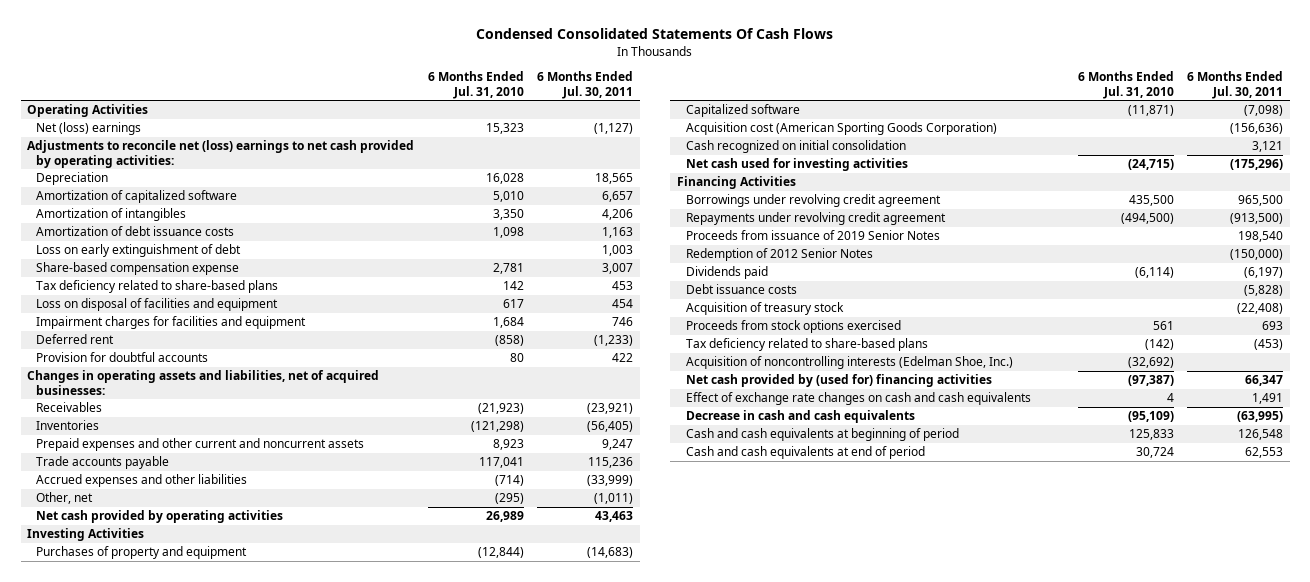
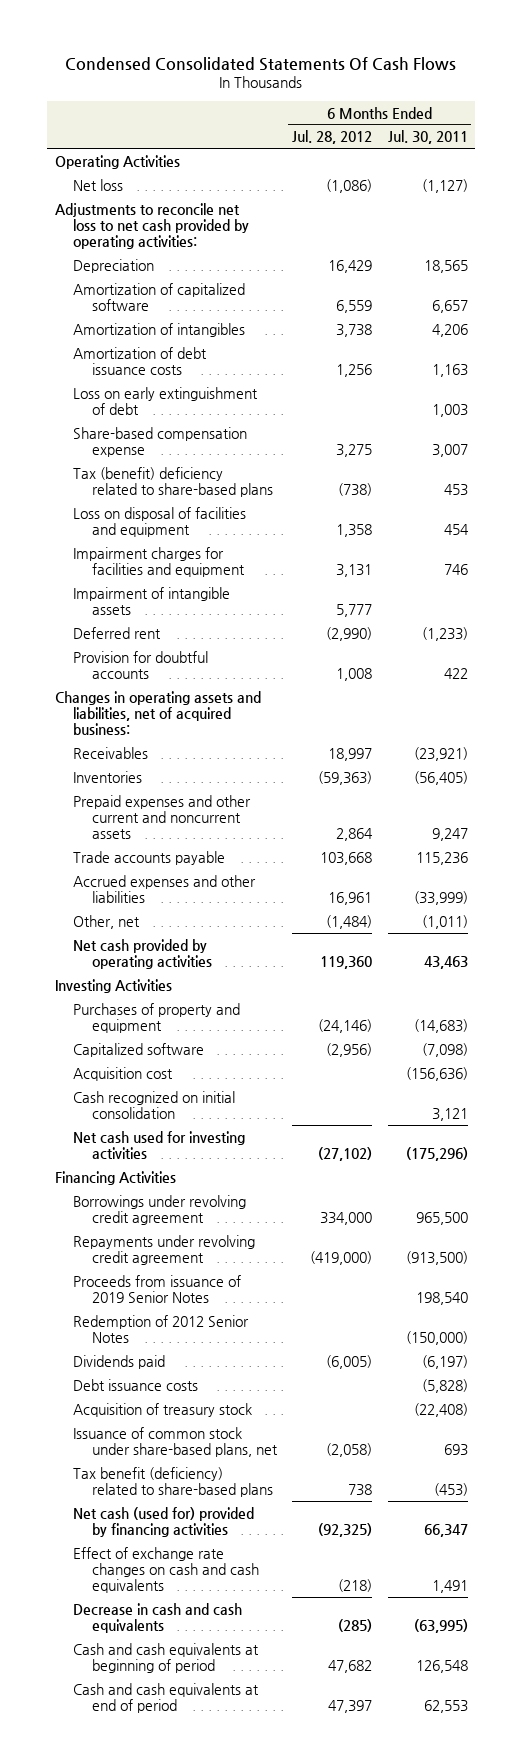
- | 6 Months Ended Jul. 31, 2010 | 6 Months Ended Jul. 30, 2011
+ | 6 Months Ended Jul. 28, 2012 | 6 Months Ended Jul. 30, 2011
- Net (loss) earnings | 15,323 | (1,127)
- Adjustments to reconcile net (loss) earnings to net cash provided by operating activities:
+ Net loss | (1,086) | (1,127)
+ Adjustments to reconcile net loss to net cash provided by operating activities:
- Tax deficiency related to share-based plans | 142 | 453
+ Tax (benefit) deficiency related to share-based plans | (738) | 453
+ Impairment of intangible assets | 5,777 |
- Changes in operating assets and liabilities, net of acquired businesses:
+ Changes in operating assets and liabilities, net of acquired business:
- Acquisition cost (American Sporting Goods Corporation) | | (156,636)
+ Acquisition cost | | (156,636)
- Proceeds from stock options exercised | 561 | 693
- Tax deficiency related to share-based plans | (142) | (453)
- Acquisition of noncontrolling interests (Edelman Shoe, Inc.) | (32,692) |
- Net cash provided by (used for) financing activities | (97,387) | 66,347
+ Issuance of common stock under share-based plans, net | (2,058) | 693
+ Tax benefit (deficiency) related to share-based plans | 738 | (453)
+ Net cash (used for) provided by financing activities | (92,325) | 66,347

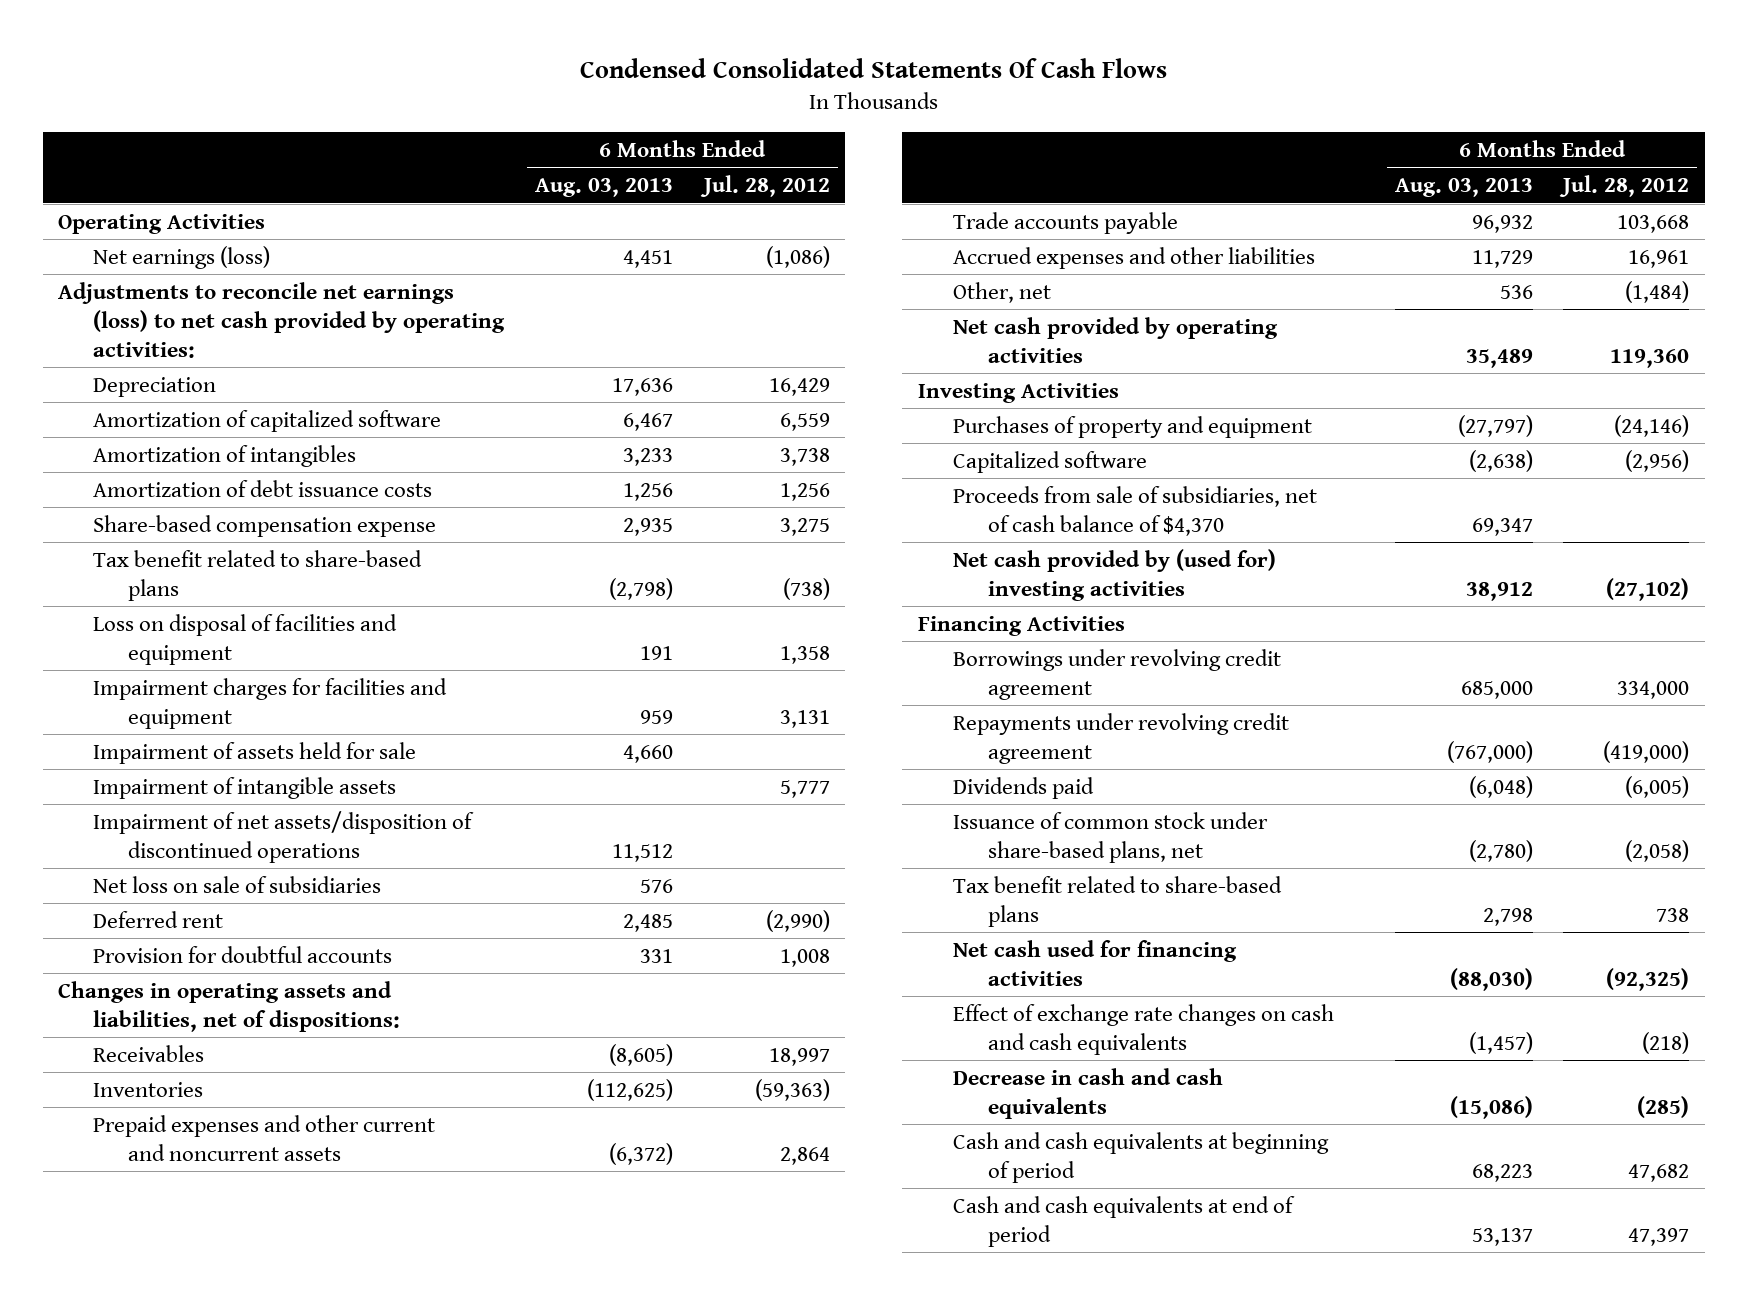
- | 6 Months Ended Jul. 28, 2012 | 6 Months Ended Jul. 30, 2011
+ | 6 Months Ended Aug. 03, 2013 | 6 Months Ended Jul. 28, 2012
- Net loss | (1,086) | (1,127)
- Adjustments to reconcile net loss to net cash provided by operating activities:
+ Net earnings (loss) | 4,451 | (1,086)
+ Adjustments to reconcile net earnings (loss) to net cash provided by operating activities:
- Loss on early extinguishment of debt | | 1,003
- Tax (benefit) deficiency related to share-based plans | (738) | 453
+ Tax benefit related to share-based plans | (2,798) | (738)
+ Impairment of assets held for sale | 4,660 |
+ Impairment of net assets/disposition of discontinued operations | 11,512 |
+ Net loss on sale of subsidiaries | 576 |
- Changes in operating assets and liabilities, net of acquired business:
+ Changes in operating assets and liabilities, net of dispositions:
- Acquisition cost | | (156,636)
- Cash recognized on initial consolidation | | 3,121
- Net cash used for investing activities | (27,102) | (175,296)
+ Proceeds from sale of subsidiaries, net of cash balance of $4,370 | 69,347 |
+ Net cash provided by (used for) investing activities | 38,912 | (27,102)
- Proceeds from issuance of 2019 Senior Notes | | 198,540
- Redemption of 2012 Senior Notes | | (150,000)
- Debt issuance costs | | (5,828)
- Acquisition of treasury stock | | (22,408)
- Tax benefit (deficiency) related to share-based plans | 738 | (453)
- Net cash (used for) provided by financing activities | (92,325) | 66,347
+ Tax benefit related to share-based plans | 2,798 | 738
+ Net cash used for financing activities | (88,030) | (92,325)

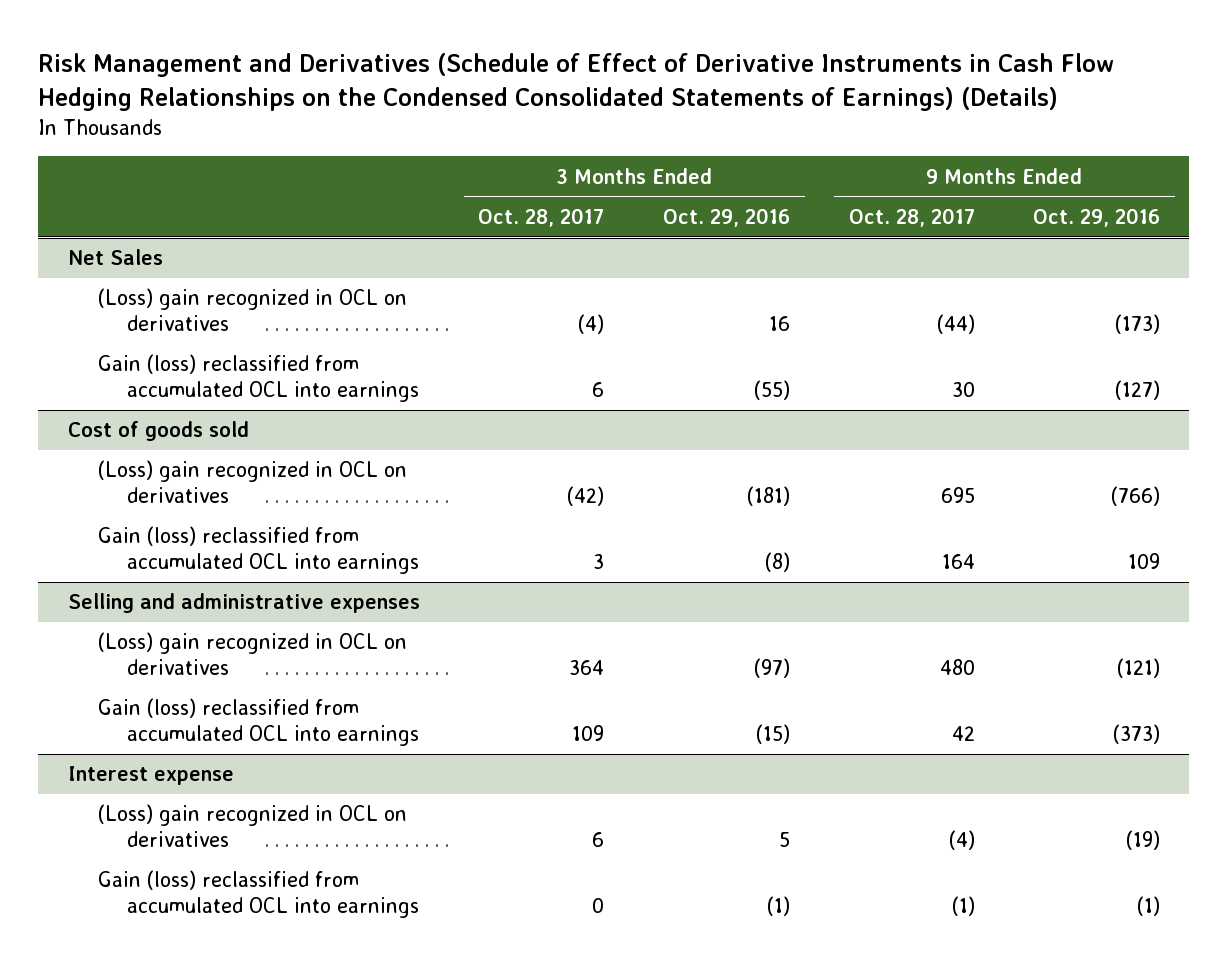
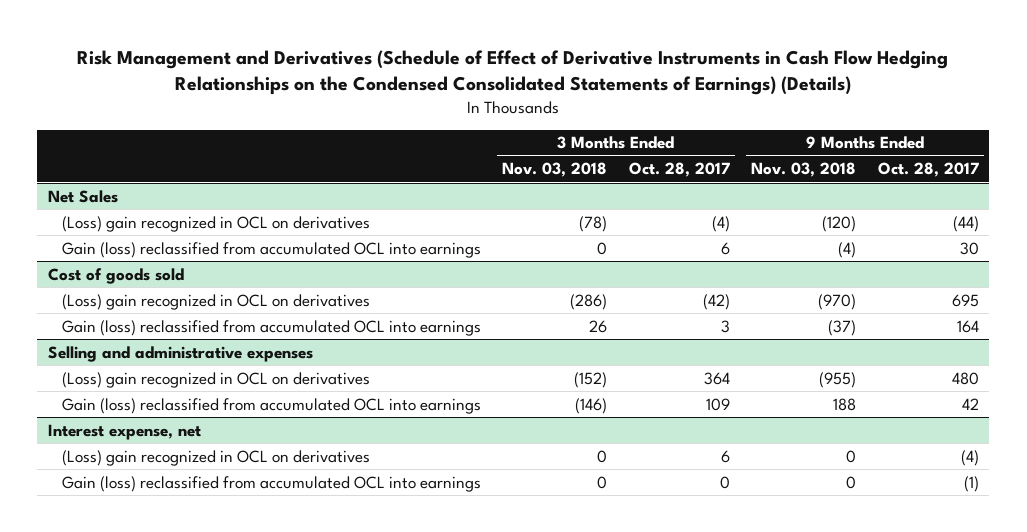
- | 3 Months Ended Oct. 28, 2017 | 3 Months Ended Oct. 29, 2016 | 9 Months Ended Oct. 28, 2017 | 9 Months Ended Oct. 29, 2016
+ | 3 Months Ended Nov. 03, 2018 | 3 Months Ended Oct. 28, 2017 | 9 Months Ended Nov. 03, 2018 | 9 Months Ended Oct. 28, 2017
- Interest expense
+ Interest expense, net

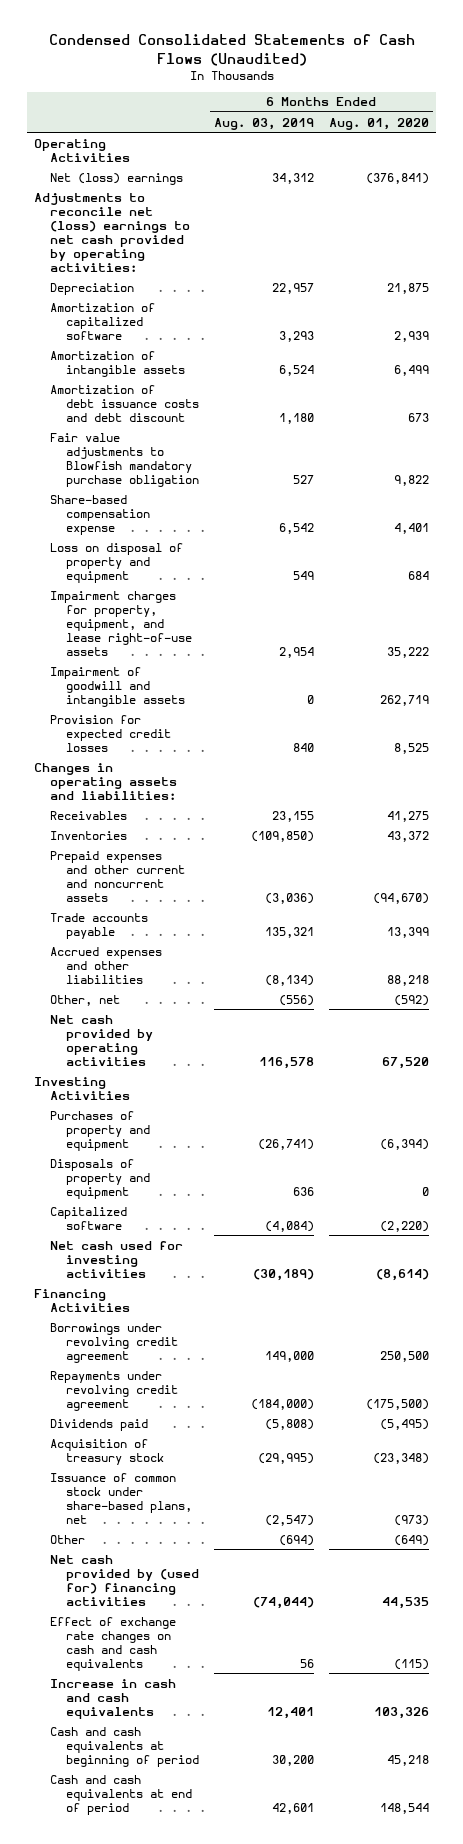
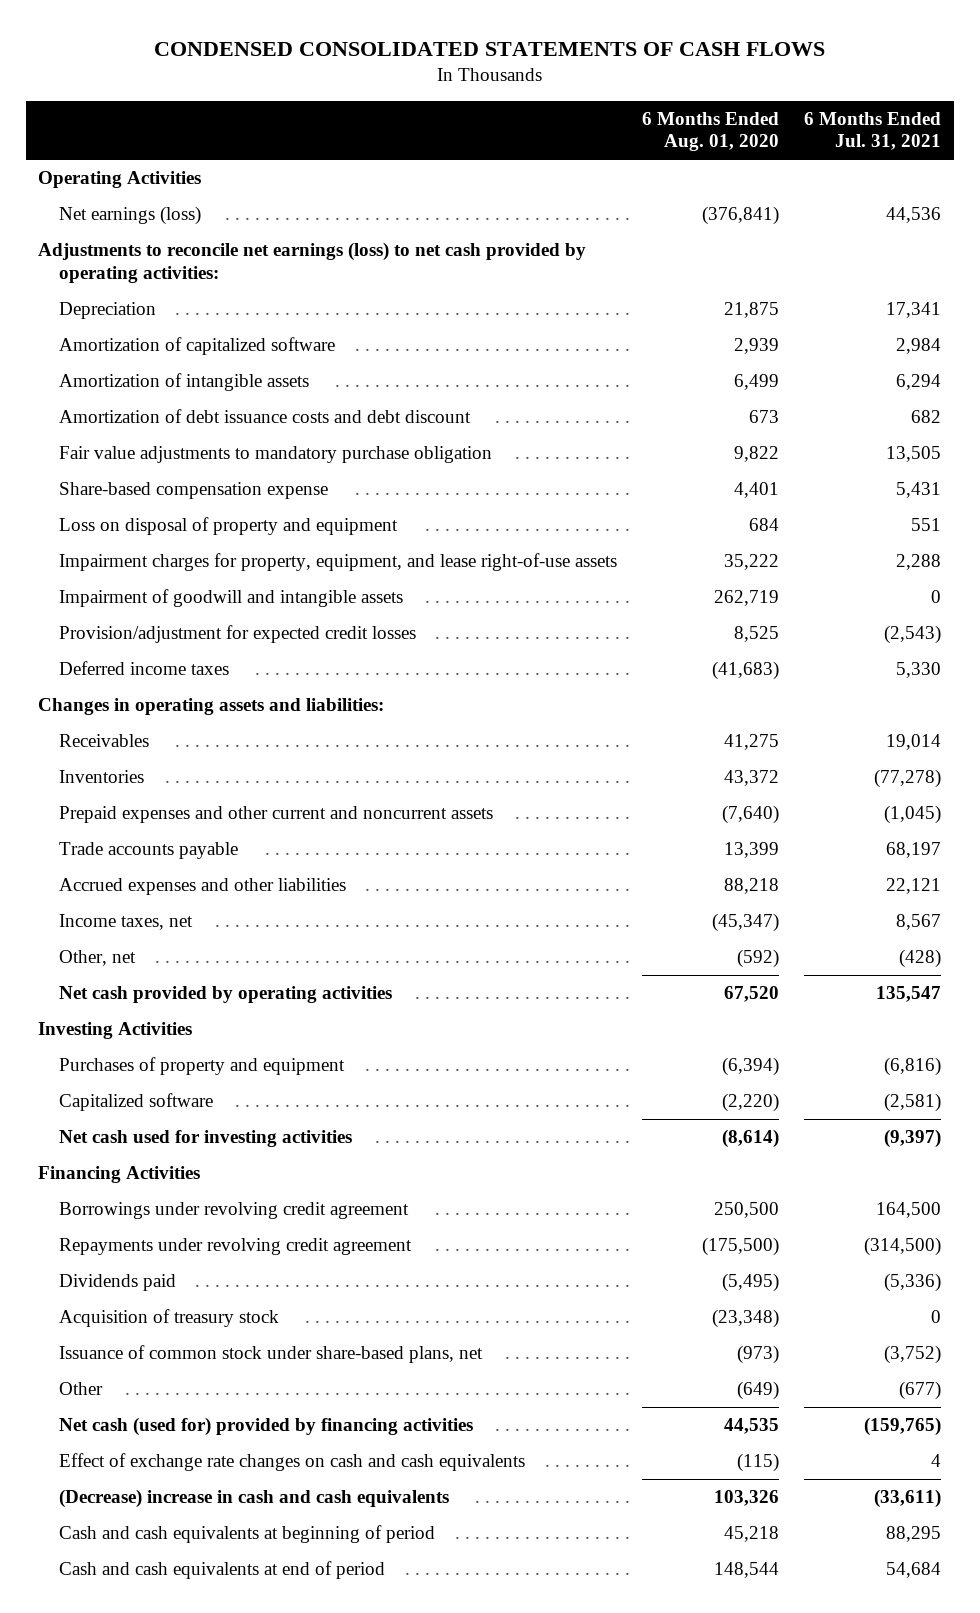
- Condensed Consolidated Statements of Cash Flows (Unaudited)
+ CONDENSED CONSOLIDATED STATEMENTS OF CASH FLOWS
- | 6 Months Ended Aug. 03, 2019 | 6 Months Ended Aug. 01, 2020
+ | 6 Months Ended Aug. 01, 2020 | 6 Months Ended Jul. 31, 2021
- Net (loss) earnings | 34,312 | (376,841)
- Adjustments to reconcile net (loss) earnings to net cash provided by operating activities:
+ Net earnings (loss) | (376,841) | 44,536
+ Adjustments to reconcile net earnings (loss) to net cash provided by operating activities:
- Fair value adjustments to Blowfish mandatory purchase obligation | 527 | 9,822
+ Fair value adjustments to mandatory purchase obligation | 9,822 | 13,505
- Provision for expected credit losses | 840 | 8,525
+ Provision/adjustment for expected credit losses | 8,525 | (2,543)
+ Deferred income taxes | (41,683) | 5,330
- Prepaid expenses and other current and noncurrent assets | (3,036) | (94,670)
+ Prepaid expenses and other current and noncurrent assets | (7,640) | (1,045)
+ Income taxes, net | (45,347) | 8,567
- Disposals of property and equipment | 636 | 0
- Net cash provided by (used for) financing activities | (74,044) | 44,535
+ Net cash (used for) provided by financing activities | 44,535 | (159,765)
- Increase in cash and cash equivalents | 12,401 | 103,326
+ (Decrease) increase in cash and cash equivalents | 103,326 | (33,611)

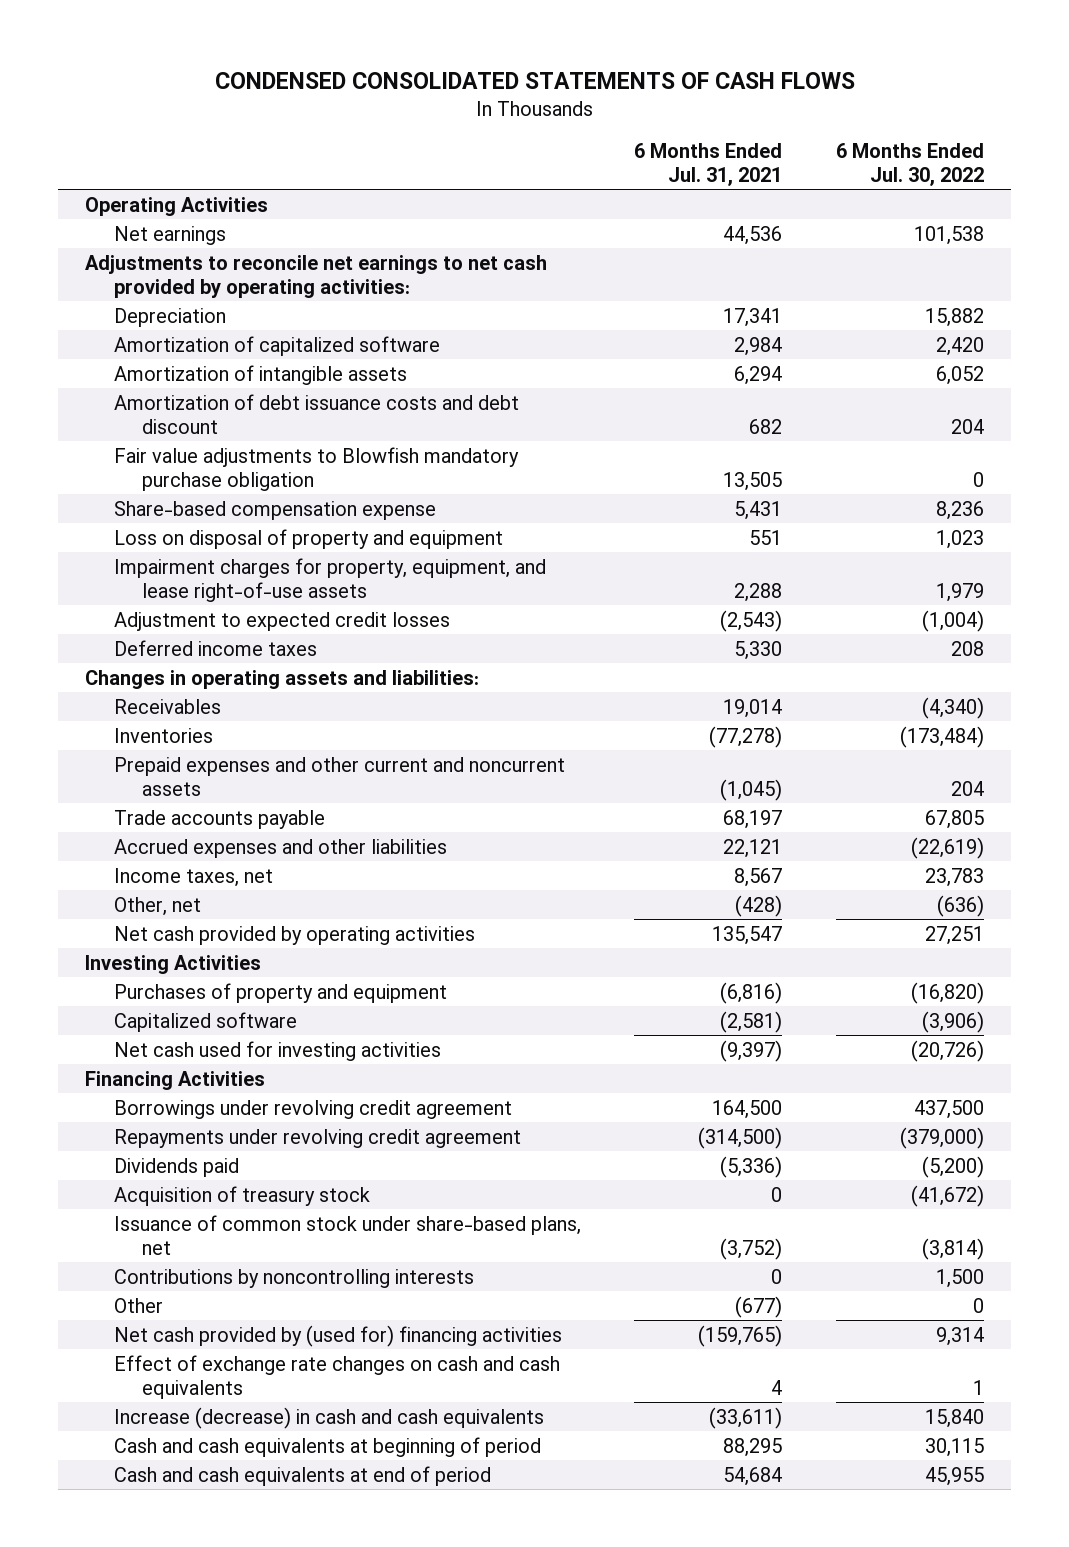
- | 6 Months Ended Aug. 01, 2020 | 6 Months Ended Jul. 31, 2021
+ | 6 Months Ended Jul. 31, 2021 | 6 Months Ended Jul. 30, 2022
- Net earnings (loss) | (376,841) | 44,536
- Adjustments to reconcile net earnings (loss) to net cash provided by operating activities:
+ Net earnings | 44,536 | 101,538
+ Adjustments to reconcile net earnings to net cash provided by operating activities:
- Fair value adjustments to mandatory purchase obligation | 9,822 | 13,505
+ Fair value adjustments to Blowfish mandatory purchase obligation | 13,505 | 0
- Impairment of goodwill and intangible assets | 262,719 | 0
- Provision/adjustment for expected credit losses | 8,525 | (2,543)
+ Adjustment to expected credit losses | (2,543) | (1,004)
+ Contributions by noncontrolling interests | 0 | 1,500
- Net cash (used for) provided by financing activities | 44,535 | (159,765)
+ Net cash provided by (used for) financing activities | (159,765) | 9,314
- (Decrease) increase in cash and cash equivalents | 103,326 | (33,611)
+ Increase (decrease) in cash and cash equivalents | (33,611) | 15,840

